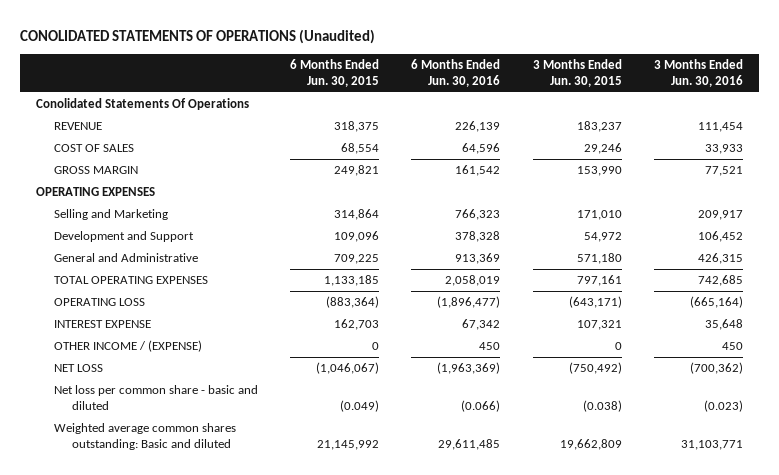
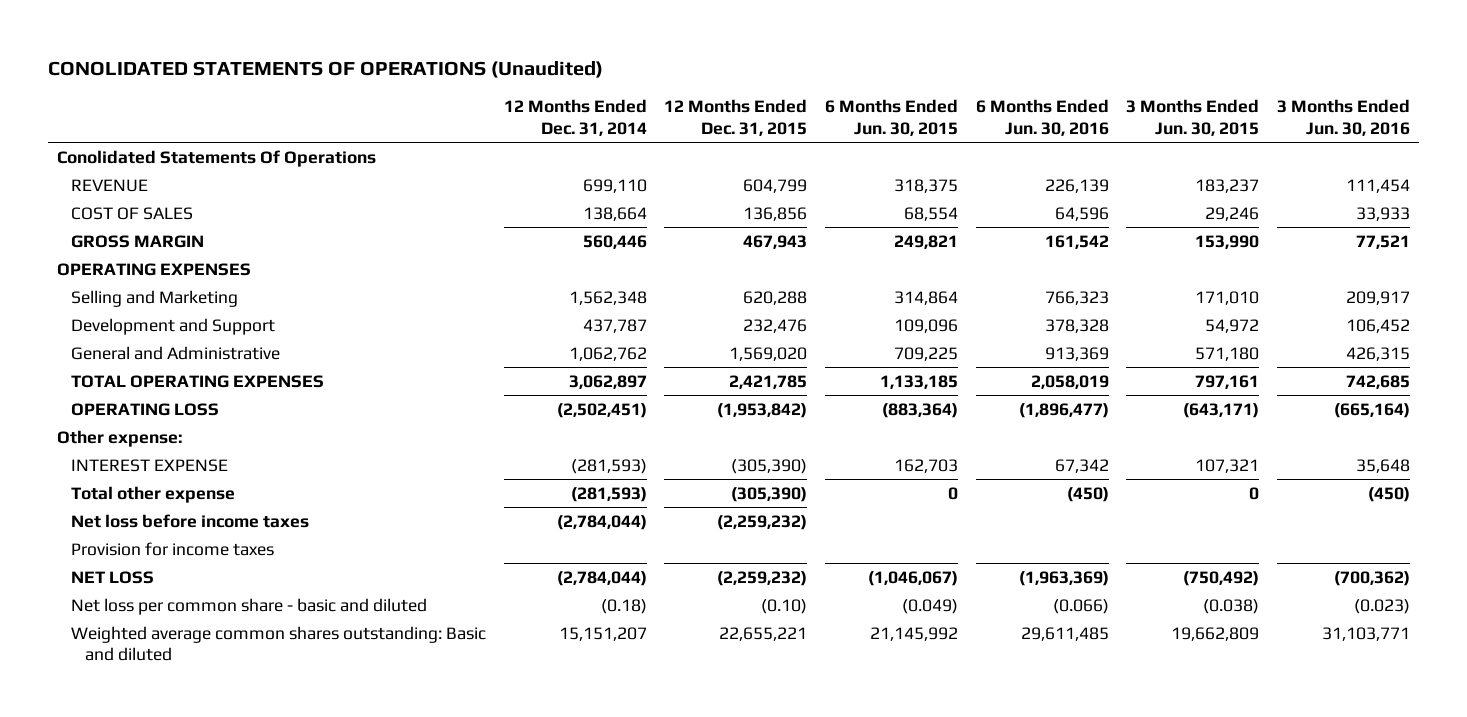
- | 6 Months Ended Jun. 30, 2015 | 6 Months Ended Jun. 30, 2016 | 3 Months Ended Jun. 30, 2015 | 3 Months Ended Jun. 30, 2016
+ | 12 Months Ended Dec. 31, 2014 | 12 Months Ended Dec. 31, 2015 | 6 Months Ended Jun. 30, 2015 | 6 Months Ended Jun. 30, 2016 | 3 Months Ended Jun. 30, 2015 | 3 Months Ended Jun. 30, 2016
+ Other expense:
- OTHER INCOME / (EXPENSE) | 0 | 450 | 0 | 450
+ Total other expense | (281,593) | (305,390) | 0 | (450) | 0 | (450)
+ Net loss before income taxes | (2,784,044) | (2,259,232) | | | |
+ Provision for income taxes

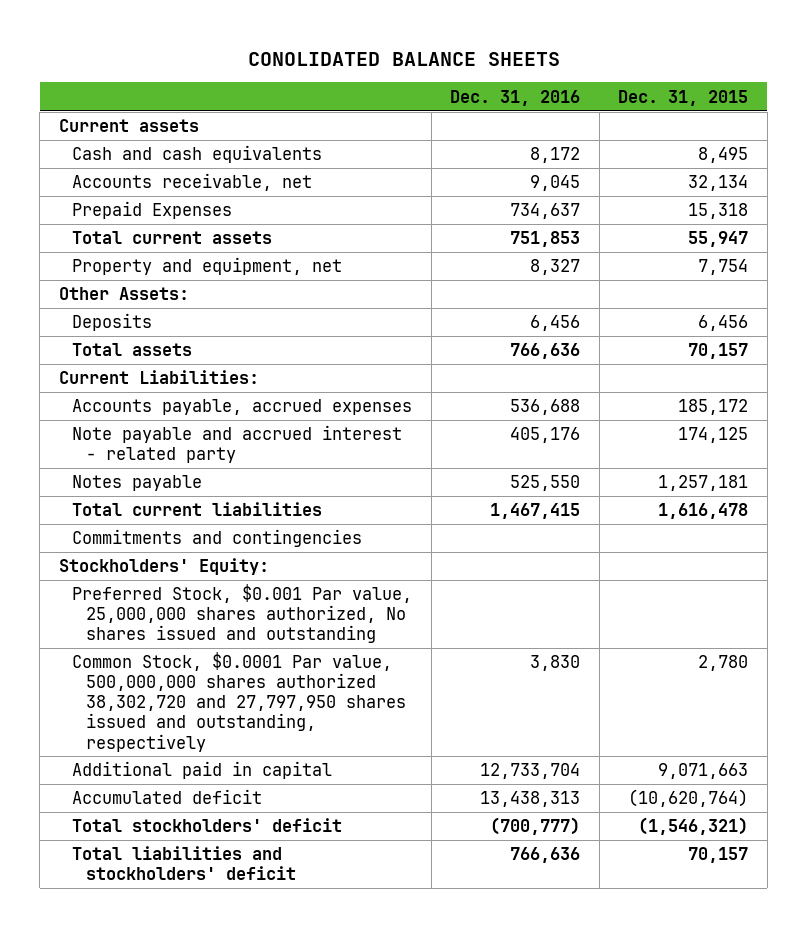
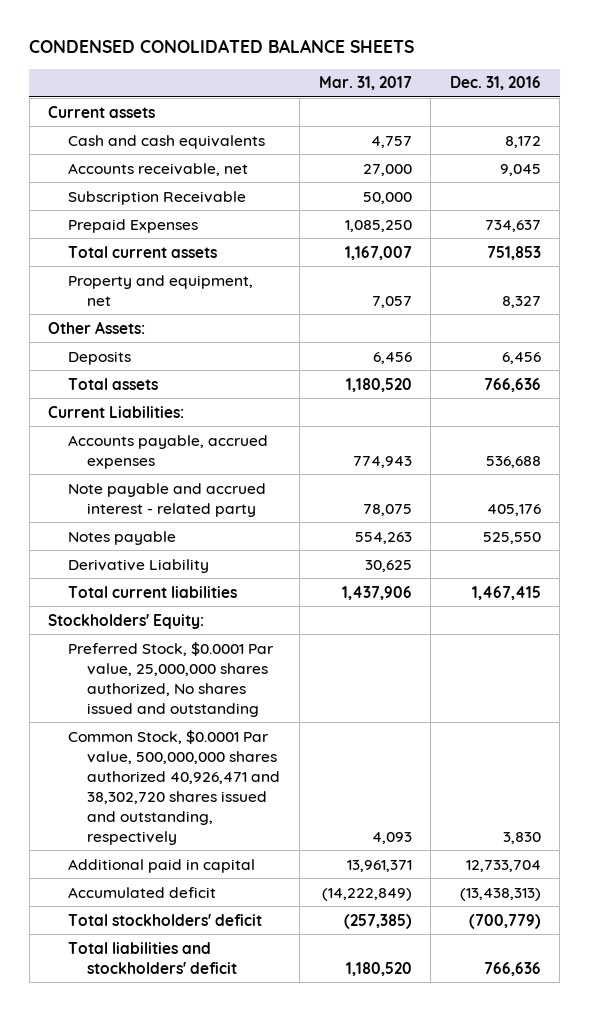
- CONOLIDATED BALANCE SHEETS
+ CONDENSED CONOLIDATED BALANCE SHEETS
- | Dec. 31, 2016 | Dec. 31, 2015
+ | Mar. 31, 2017 | Dec. 31, 2016
+ Subscription Receivable | 50,000 |
+ Derivative Liability | 30,625 |
- Commitments and contingencies
- Preferred Stock, $0.001 Par value, 25,000,000 shares authorized, No shares issued and outstanding
- Common Stock, $0.0001 Par value, 500,000,000 shares authorized 38,302,720 and 27,797,950 shares issued and outstanding, respectively | 3,830 | 2,780
+ Preferred Stock, $0.0001 Par value, 25,000,000 shares authorized, No shares issued and outstanding
+ Common Stock, $0.0001 Par value, 500,000,000 shares authorized 40,926,471 and 38,302,720 shares issued and outstanding, respectively | 4,093 | 3,830
- Accumulated deficit | 13,438,313 | (10,620,764)
- Total stockholders' deficit | (700,777) | (1,546,321)
+ Accumulated deficit | (14,222,849) | (13,438,313)
+ Total stockholders' deficit | (257,385) | (700,779)

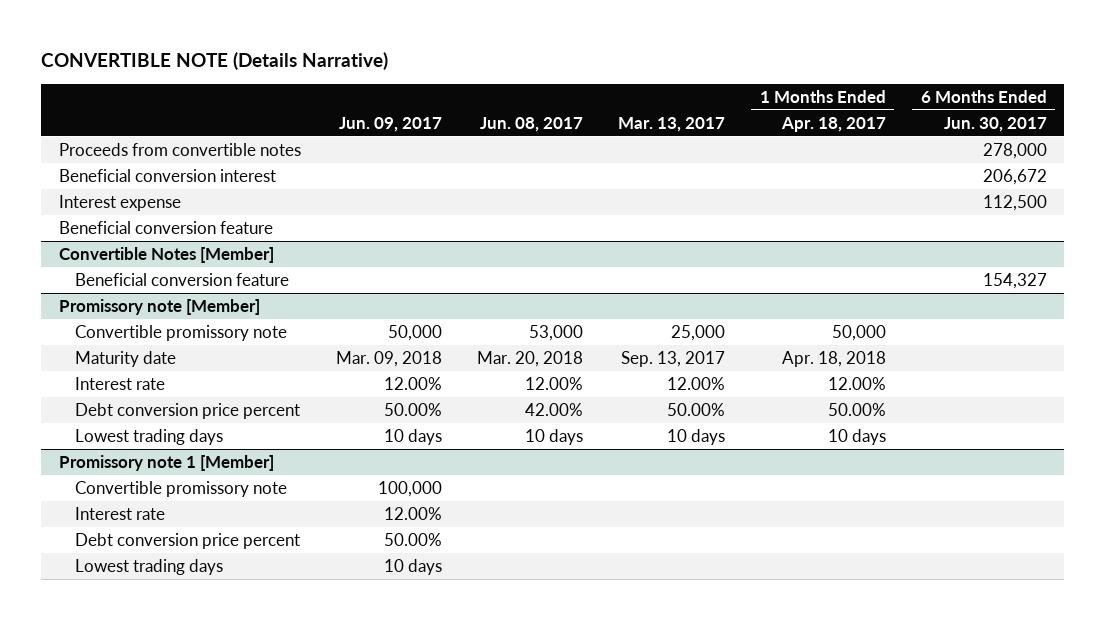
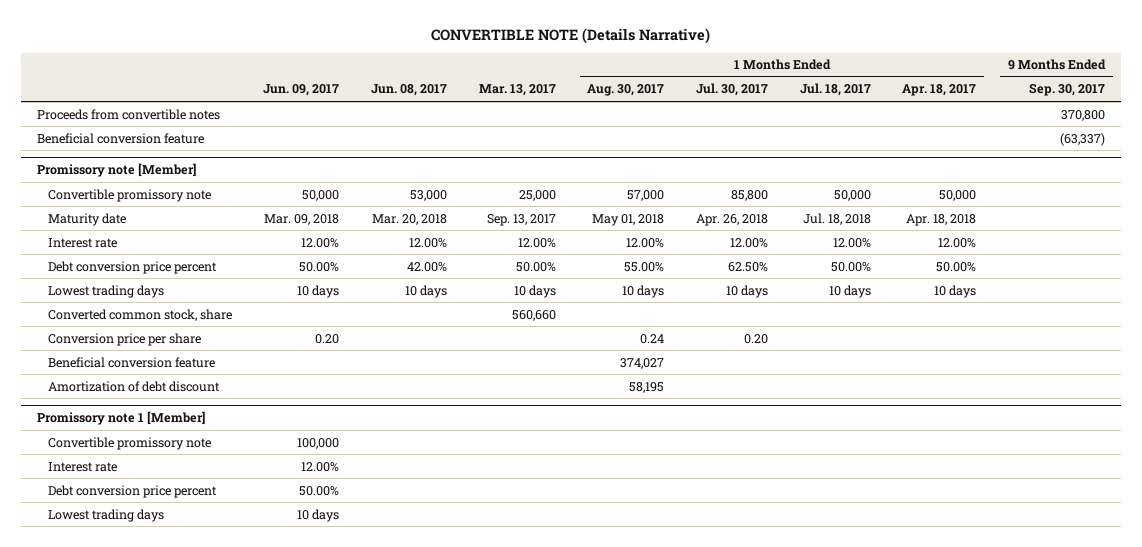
- | Jun. 09, 2017 | Jun. 08, 2017 | Mar. 13, 2017 | 1 Months Ended Apr. 18, 2017 | 6 Months Ended Jun. 30, 2017
+ | Jun. 09, 2017 | Jun. 08, 2017 | Mar. 13, 2017 | 1 Months Ended Aug. 30, 2017 | 1 Months Ended Jul. 30, 2017 | 1 Months Ended Jul. 18, 2017 | 1 Months Ended Apr. 18, 2017 | 9 Months Ended Sep. 30, 2017
- Beneficial conversion interest | | | | | 206,672
- Interest expense | | | | | 112,500
- Convertible Notes [Member]
- Beneficial conversion feature | | | | | 154,327
@ Promissory note [Member]
+ Converted common stock, share | | | 560,660 | | | | |
+ Conversion price per share | 0.20 | | | 0.24 | 0.20 | | |
+ Beneficial conversion feature | | | | 374,027 | | | |
+ Amortization of debt discount | | | | 58,195 | | | |

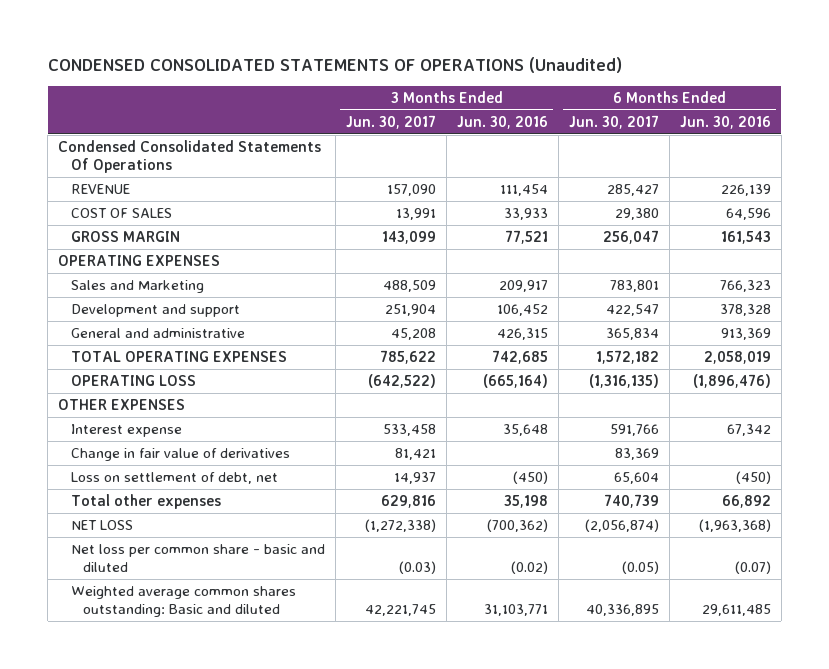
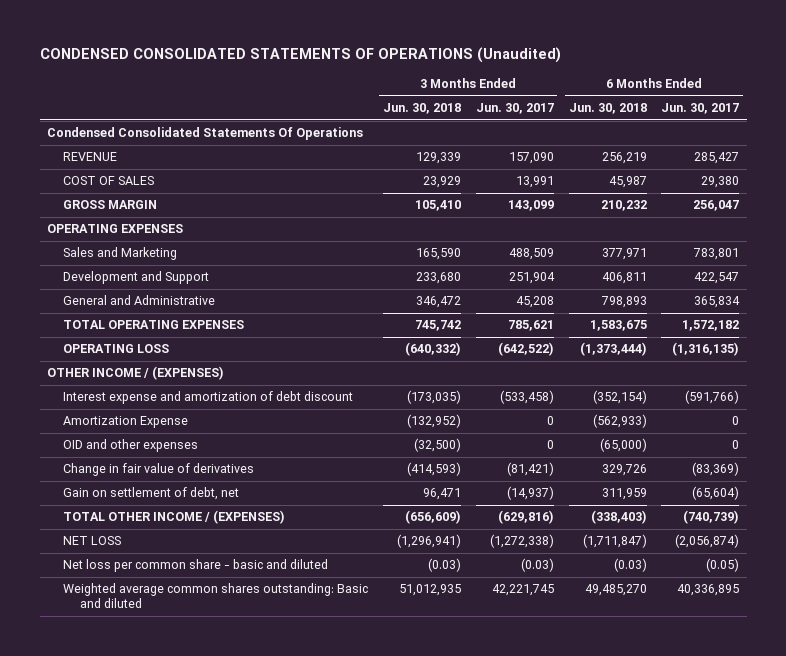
- | 3 Months Ended Jun. 30, 2017 | 3 Months Ended Jun. 30, 2016 | 6 Months Ended Jun. 30, 2017 | 6 Months Ended Jun. 30, 2016
+ | 3 Months Ended Jun. 30, 2018 | 3 Months Ended Jun. 30, 2017 | 6 Months Ended Jun. 30, 2018 | 6 Months Ended Jun. 30, 2017
- Development and support | 251,904 | 106,452 | 422,547 | 378,328
- General and administrative | 45,208 | 426,315 | 365,834 | 913,369
- TOTAL OPERATING EXPENSES | 785,622 | 742,685 | 1,572,182 | 2,058,019
+ Development and Support | 233,680 | 251,904 | 406,811 | 422,547
+ General and Administrative | 346,472 | 45,208 | 798,893 | 365,834
+ TOTAL OPERATING EXPENSES | 745,742 | 785,621 | 1,583,675 | 1,572,182
- OTHER EXPENSES
- Interest expense | 533,458 | 35,648 | 591,766 | 67,342
- Change in fair value of derivatives | 81,421 | | 83,369 |
- Loss on settlement of debt, net | 14,937 | (450) | 65,604 | (450)
- Total other expenses | 629,816 | 35,198 | 740,739 | 66,892
+ OTHER INCOME / (EXPENSES)
+ Interest expense and amortization of debt discount | (173,035) | (533,458) | (352,154) | (591,766)
+ Amortization Expense | (132,952) | 0 | (562,933) | 0
+ OID and other expenses | (32,500) | 0 | (65,000) | 0
+ Change in fair value of derivatives | (414,593) | (81,421) | 329,726 | (83,369)
+ Gain on settlement of debt, net | 96,471 | (14,937) | 311,959 | (65,604)
+ TOTAL OTHER INCOME / (EXPENSES) | (656,609) | (629,816) | (338,403) | (740,739)

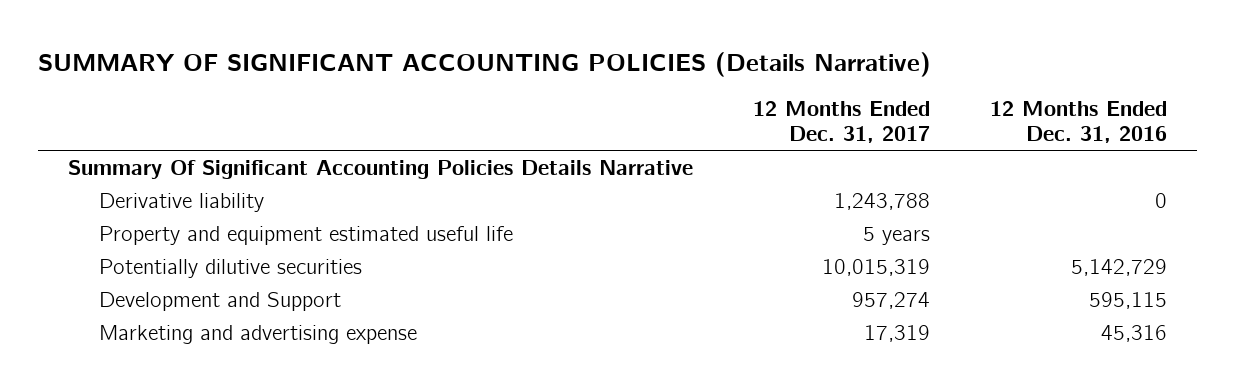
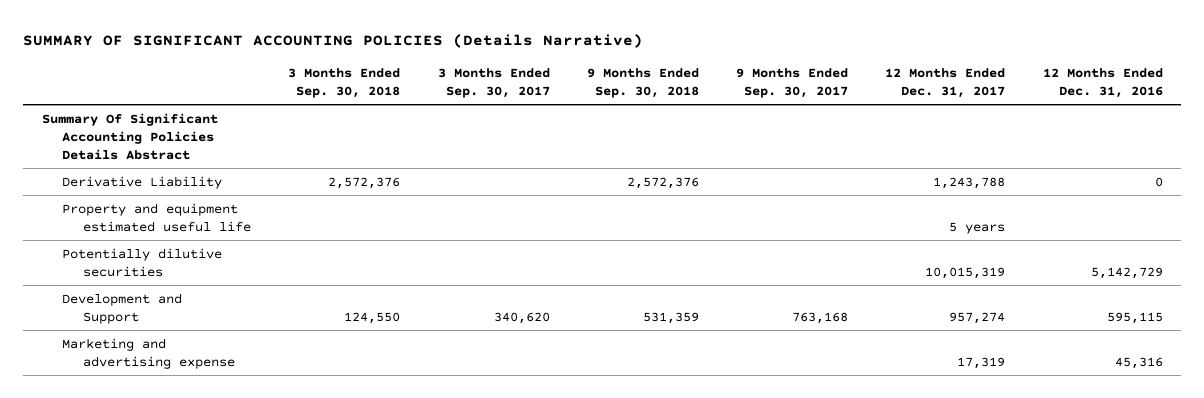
- | 12 Months Ended Dec. 31, 2017 | 12 Months Ended Dec. 31, 2016
+ | 3 Months Ended Sep. 30, 2018 | 3 Months Ended Sep. 30, 2017 | 9 Months Ended Sep. 30, 2018 | 9 Months Ended Sep. 30, 2017 | 12 Months Ended Dec. 31, 2017 | 12 Months Ended Dec. 31, 2016
- Summary Of Significant Accounting Policies Details Narrative
- Derivative liability | 1,243,788 | 0
+ Summary Of Significant Accounting Policies Details Abstract
+ Derivative Liability | 2,572,376 | | 2,572,376 | | 1,243,788 | 0

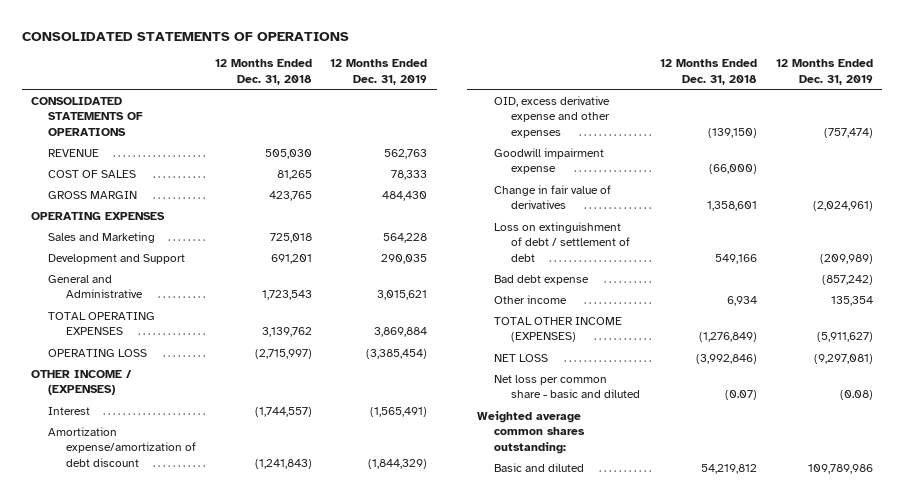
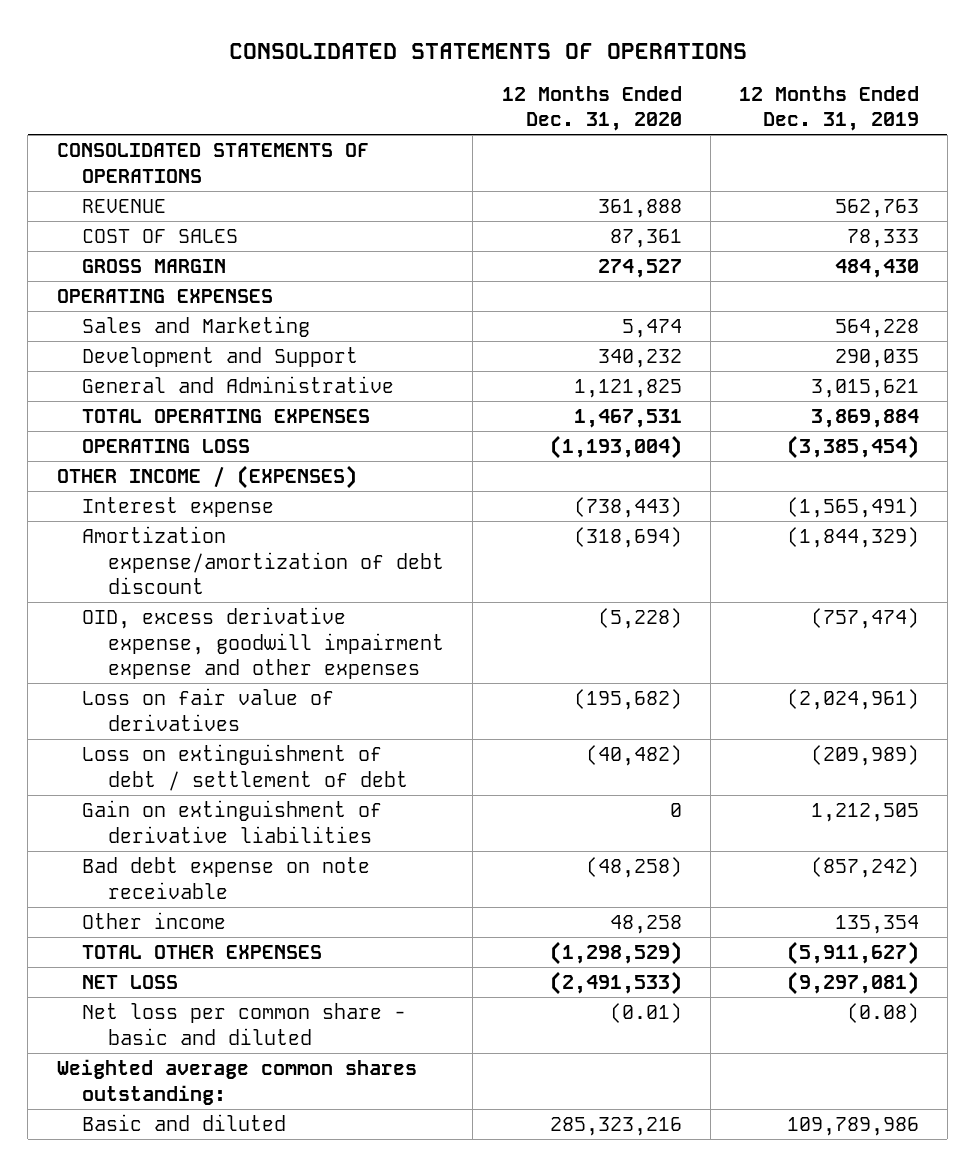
- | 12 Months Ended Dec. 31, 2018 | 12 Months Ended Dec. 31, 2019
+ | 12 Months Ended Dec. 31, 2020 | 12 Months Ended Dec. 31, 2019
- Interest | (1,744,557) | (1,565,491)
+ Interest expense | (738,443) | (1,565,491)
- OID, excess derivative expense and other expenses | (139,150) | (757,474)
- Goodwill impairment expense | (66,000) |
- Change in fair value of derivatives | 1,358,601 | (2,024,961)
+ OID, excess derivative expense, goodwill impairment expense and other expenses | (5,228) | (757,474)
+ Loss on fair value of derivatives | (195,682) | (2,024,961)
- Bad debt expense | | (857,242)
+ Gain on extinguishment of derivative liabilities | 0 | 1,212,505
+ Bad debt expense on note receivable | (48,258) | (857,242)
- TOTAL OTHER INCOME (EXPENSES) | (1,276,849) | (5,911,627)
+ TOTAL OTHER EXPENSES | (1,298,529) | (5,911,627)

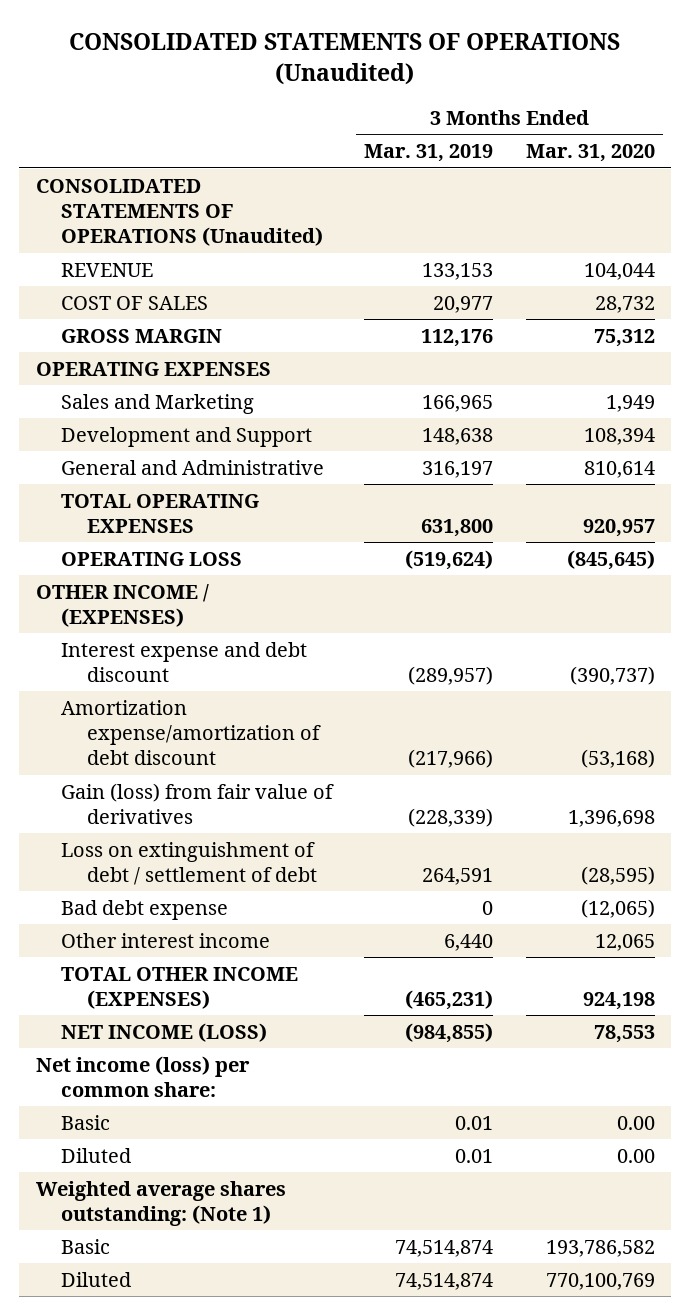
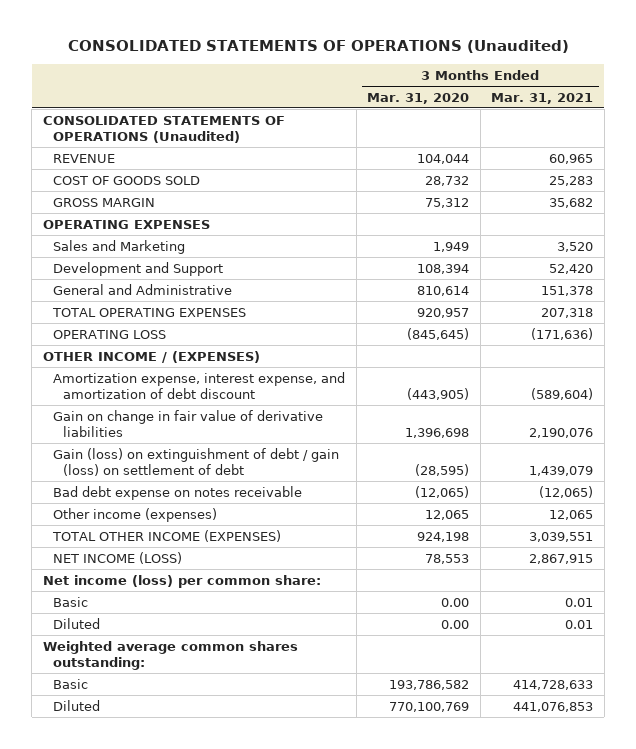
- | 3 Months Ended Mar. 31, 2019 | 3 Months Ended Mar. 31, 2020
+ | 3 Months Ended Mar. 31, 2020 | 3 Months Ended Mar. 31, 2021
- COST OF SALES | 20,977 | 28,732
+ COST OF GOODS SOLD | 28,732 | 25,283
- Interest expense and debt discount | (289,957) | (390,737)
- Amortization expense/amortization of debt discount | (217,966) | (53,168)
- Gain (loss) from fair value of derivatives | (228,339) | 1,396,698
- Loss on extinguishment of debt / settlement of debt | 264,591 | (28,595)
- Bad debt expense | 0 | (12,065)
- Other interest income | 6,440 | 12,065
+ Amortization expense, interest expense, and amortization of debt discount | (443,905) | (589,604)
+ Gain on change in fair value of derivative liabilities | 1,396,698 | 2,190,076
+ Gain (loss) on extinguishment of debt / gain (loss) on settlement of debt | (28,595) | 1,439,079
+ Bad debt expense on notes receivable | (12,065) | (12,065)
+ Other income (expenses) | 12,065 | 12,065
- Weighted average shares outstanding: (Note 1)
+ Weighted average common shares outstanding:

